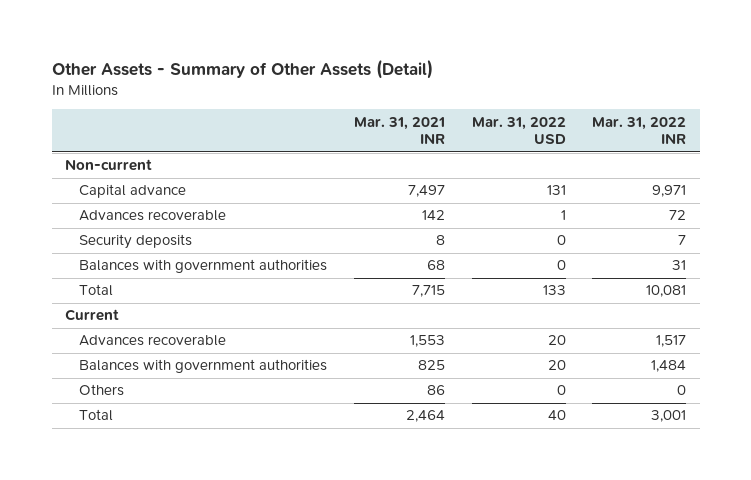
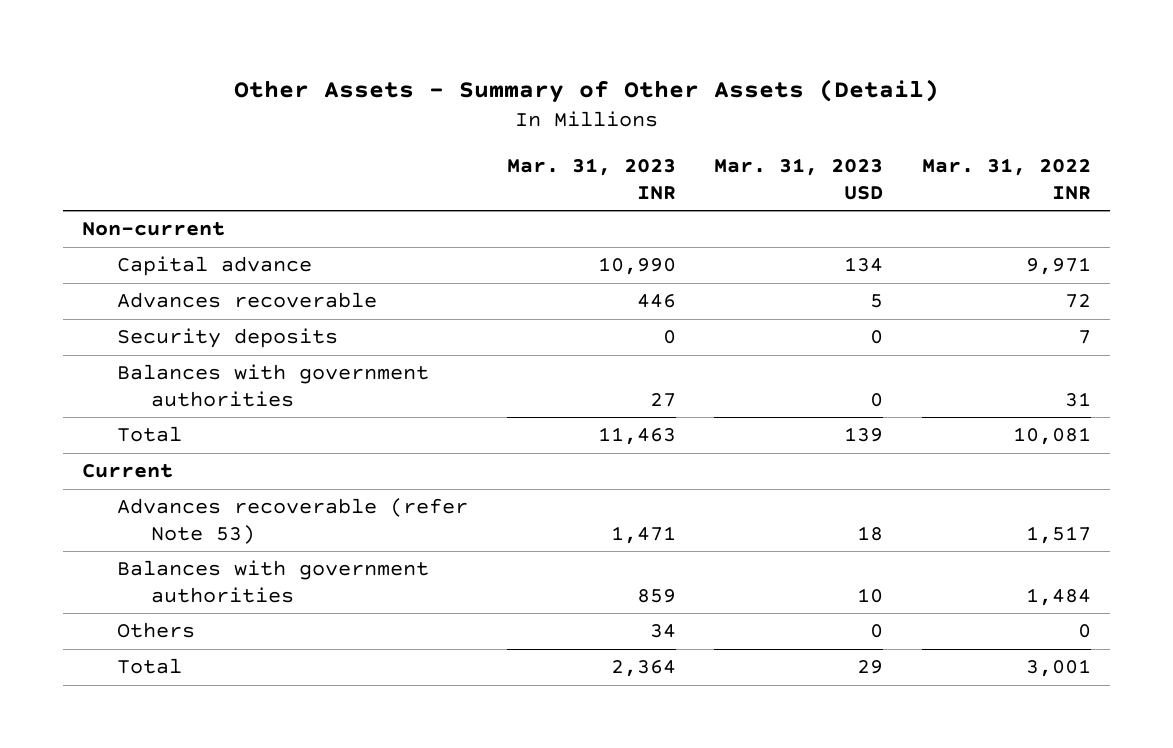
- | Mar. 31, 2021 INR | Mar. 31, 2022 USD | Mar. 31, 2022 INR
+ | Mar. 31, 2023 INR | Mar. 31, 2023 USD | Mar. 31, 2022 INR
- Advances recoverable | 1,553 | 20 | 1,517
+ Advances recoverable (refer Note 53) | 1,471 | 18 | 1,517

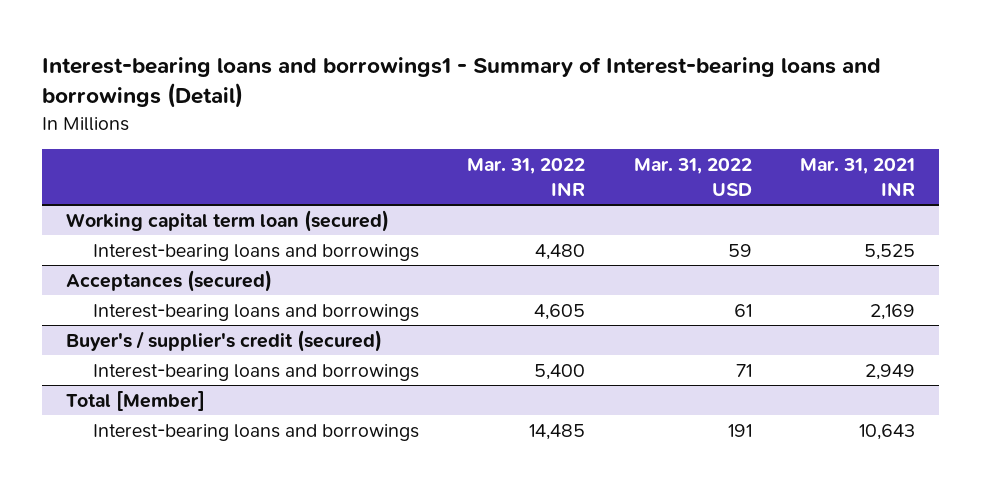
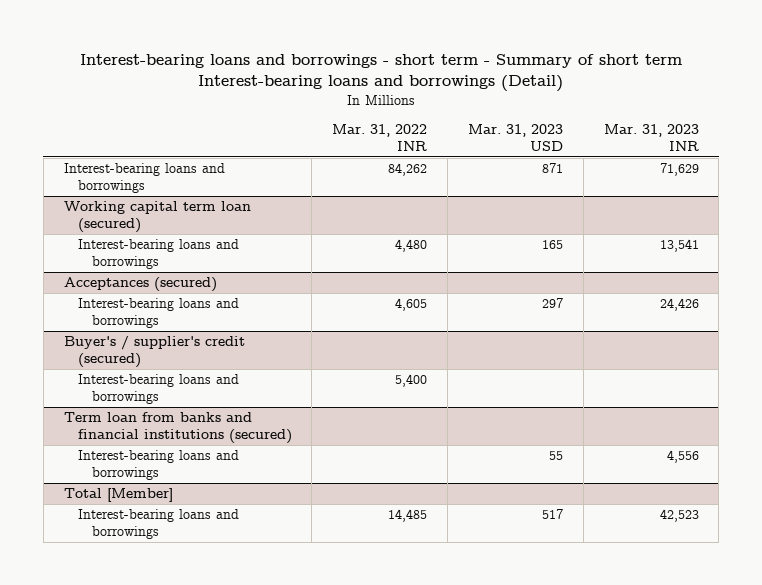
- Interest-bearing loans and borrowings1 - Summary of Interest-bearing loans and borrowings (Detail)
+ Interest-bearing loans and borrowings - short term - Summary of short term Interest-bearing loans and borrowings (Detail)
- | Mar. 31, 2022 INR | Mar. 31, 2022 USD | Mar. 31, 2021 INR
+ | Mar. 31, 2022 INR | Mar. 31, 2023 USD | Mar. 31, 2023 INR
+ Interest-bearing loans and borrowings | 84,262 | 871 | 71,629
+ Term loan from banks and financial institutions (secured)
+ Interest-bearing loans and borrowings | | 55 | 4,556

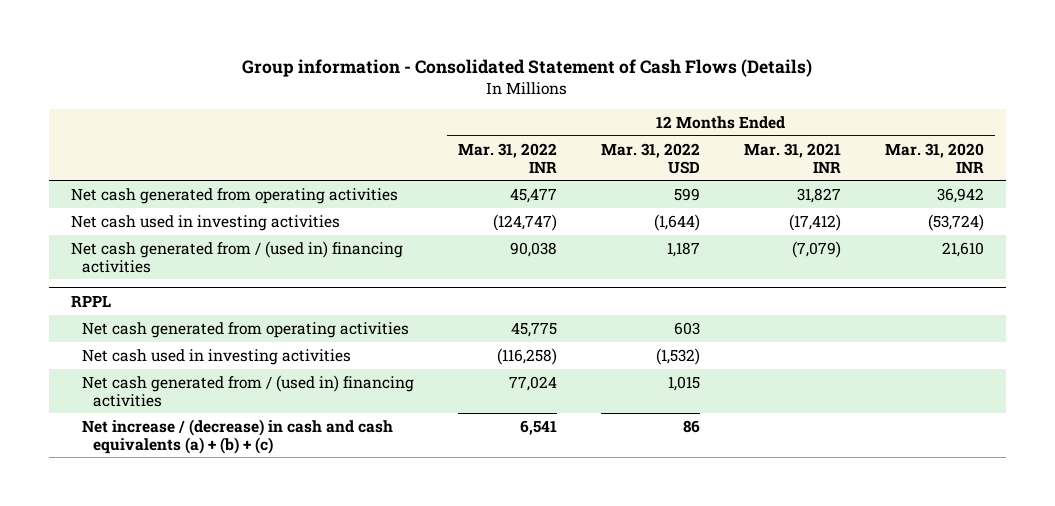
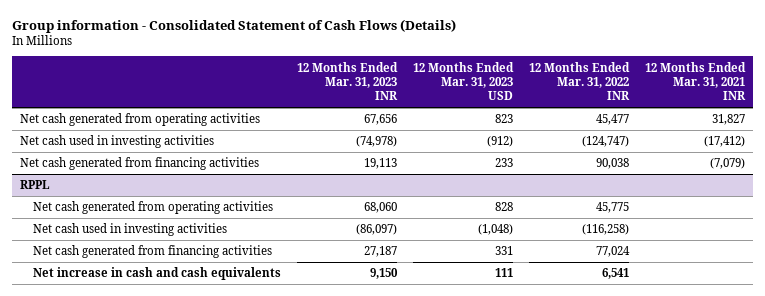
- | 12 Months Ended Mar. 31, 2022 INR | 12 Months Ended Mar. 31, 2022 USD | 12 Months Ended Mar. 31, 2021 INR | 12 Months Ended Mar. 31, 2020 INR
+ | 12 Months Ended Mar. 31, 2023 INR | 12 Months Ended Mar. 31, 2023 USD | 12 Months Ended Mar. 31, 2022 INR | 12 Months Ended Mar. 31, 2021 INR
- Net cash generated from / (used in) financing activities | 90,038 | 1,187 | (7,079) | 21,610
+ Net cash generated from financing activities | 19,113 | 233 | 90,038 | (7,079)
@ RPPL
- Net cash generated from / (used in) financing activities | 77,024 | 1,015 | |
- Net increase / (decrease) in cash and cash equivalents (a) + (b) + (c) | 6,541 | 86 | |
+ Net cash generated from financing activities | 27,187 | 331 | 77,024 |
+ Net increase in cash and cash equivalents | 9,150 | 111 | 6,541 |

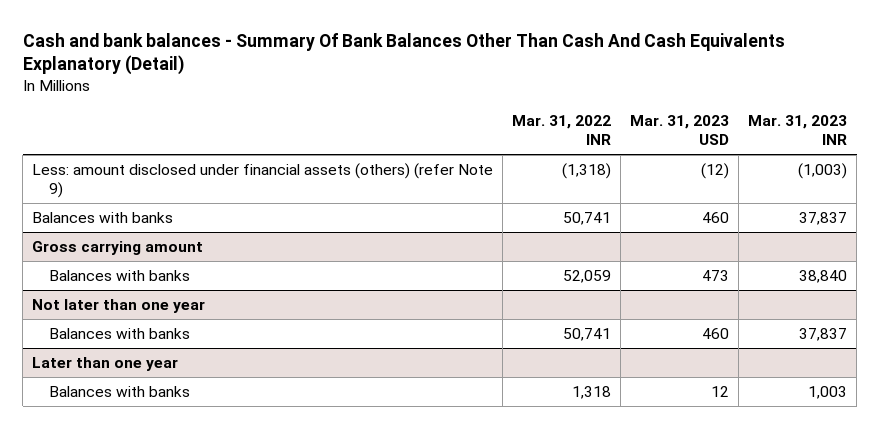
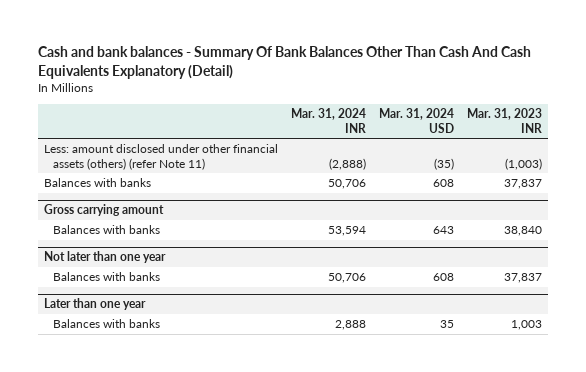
- | Mar. 31, 2022 INR | Mar. 31, 2023 USD | Mar. 31, 2023 INR
+ | Mar. 31, 2024 INR | Mar. 31, 2024 USD | Mar. 31, 2023 INR
- Less: amount disclosed under financial assets (others) (refer Note 9) | (1,318) | (12) | (1,003)
+ Less: amount disclosed under other financial assets (others) (refer Note 11) | (2,888) | (35) | (1,003)

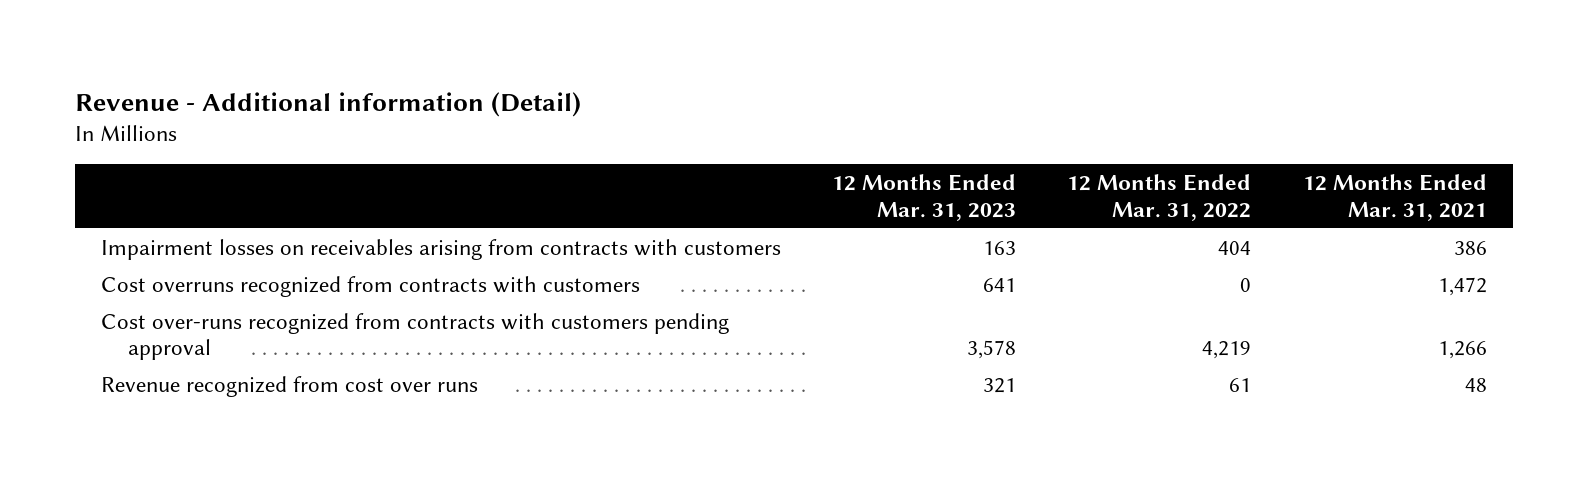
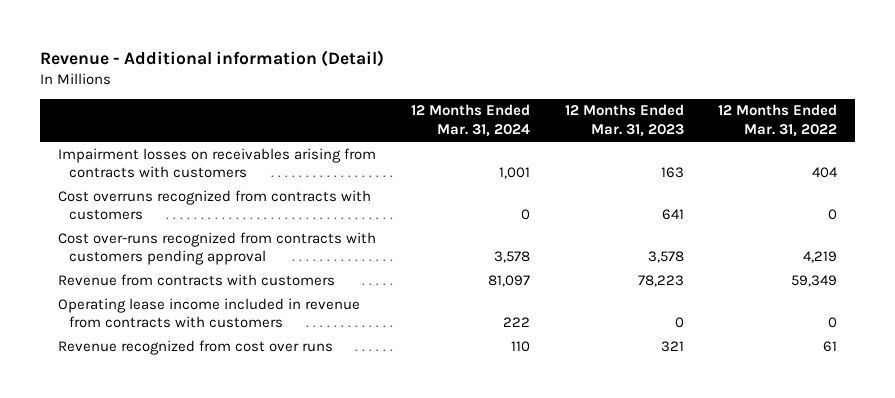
- | 12 Months Ended Mar. 31, 2023 | 12 Months Ended Mar. 31, 2022 | 12 Months Ended Mar. 31, 2021
+ | 12 Months Ended Mar. 31, 2024 | 12 Months Ended Mar. 31, 2023 | 12 Months Ended Mar. 31, 2022
+ Revenue from contracts with customers | 81,097 | 78,223 | 59,349
+ Operating lease income included in revenue from contracts with customers | 222 | 0 | 0

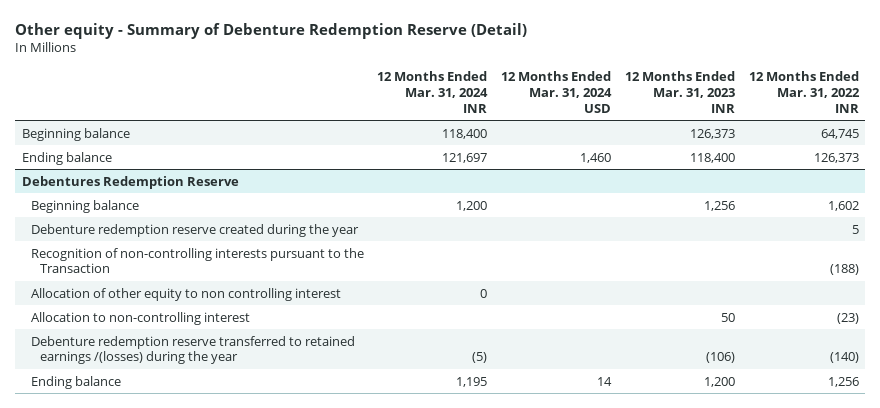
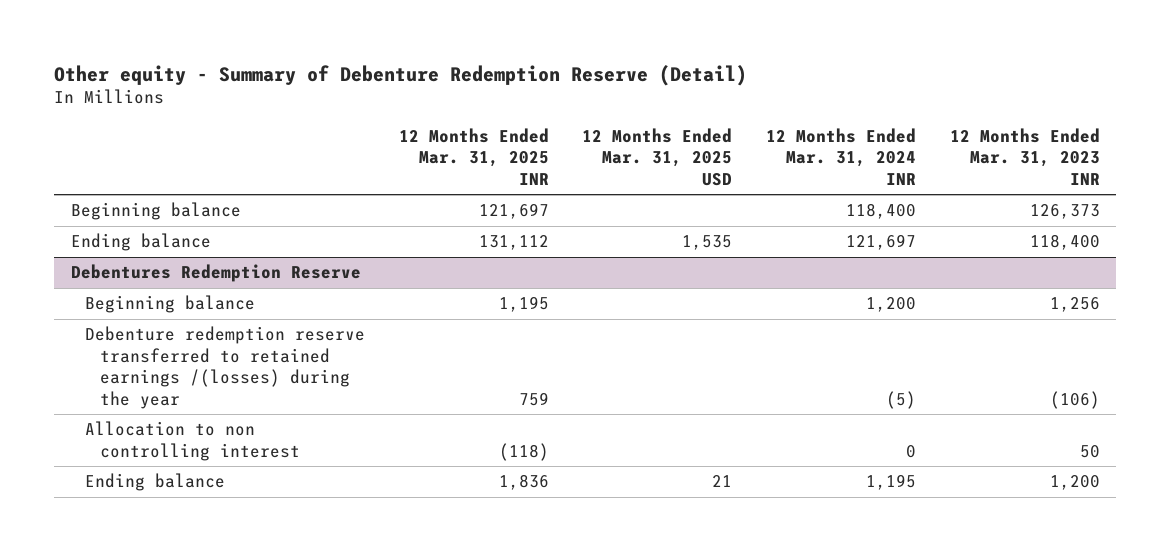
- | 12 Months Ended Mar. 31, 2024 INR | 12 Months Ended Mar. 31, 2024 USD | 12 Months Ended Mar. 31, 2023 INR | 12 Months Ended Mar. 31, 2022 INR
+ | 12 Months Ended Mar. 31, 2025 INR | 12 Months Ended Mar. 31, 2025 USD | 12 Months Ended Mar. 31, 2024 INR | 12 Months Ended Mar. 31, 2023 INR
@ Debentures Redemption Reserve
- Debenture redemption reserve created during the year | | | | 5
- Recognition of non-controlling interests pursuant to the Transaction | | | | (188)
- Allocation of other equity to non controlling interest | 0 | | |
- Allocation to non-controlling interest | | | 50 | (23)
+ Allocation to non controlling interest | (118) | | 0 | 50

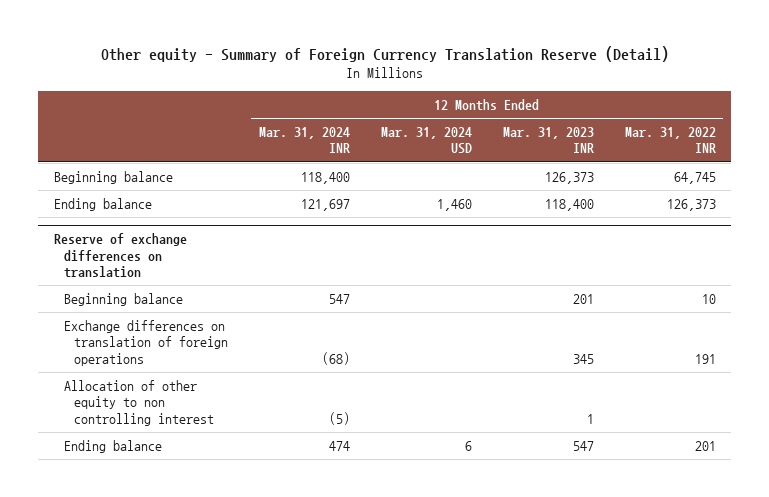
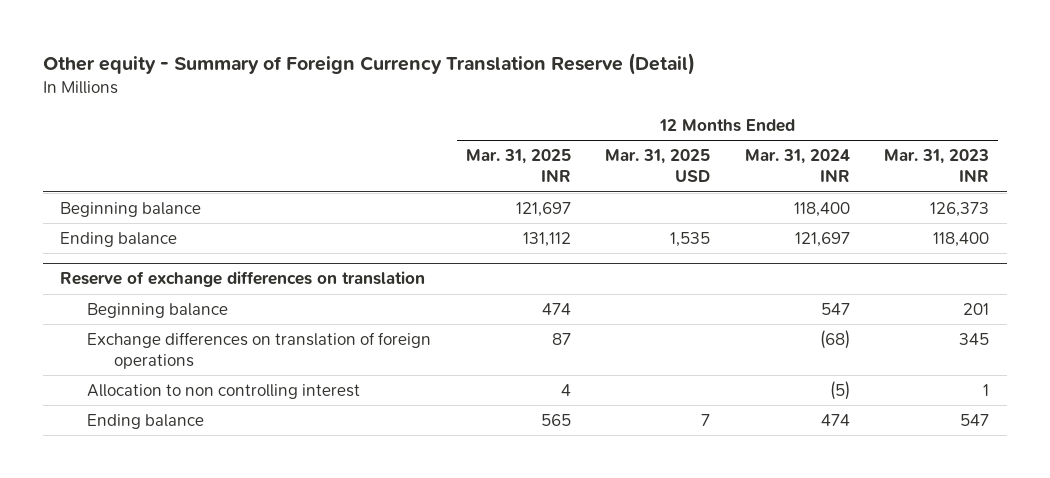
- | 12 Months Ended Mar. 31, 2024 INR | 12 Months Ended Mar. 31, 2024 USD | 12 Months Ended Mar. 31, 2023 INR | 12 Months Ended Mar. 31, 2022 INR
+ | 12 Months Ended Mar. 31, 2025 INR | 12 Months Ended Mar. 31, 2025 USD | 12 Months Ended Mar. 31, 2024 INR | 12 Months Ended Mar. 31, 2023 INR
@ Reserve of exchange differences on translation
- Allocation of other equity to non controlling interest | (5) | | 1 |
+ Allocation to non controlling interest | 4 | | (5) | 1

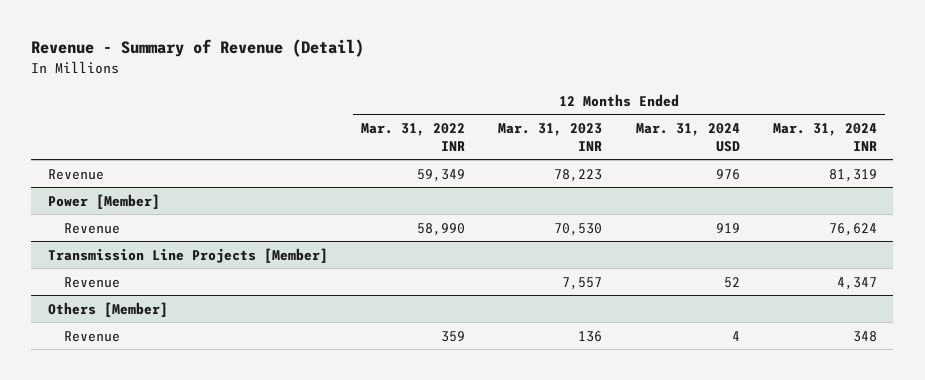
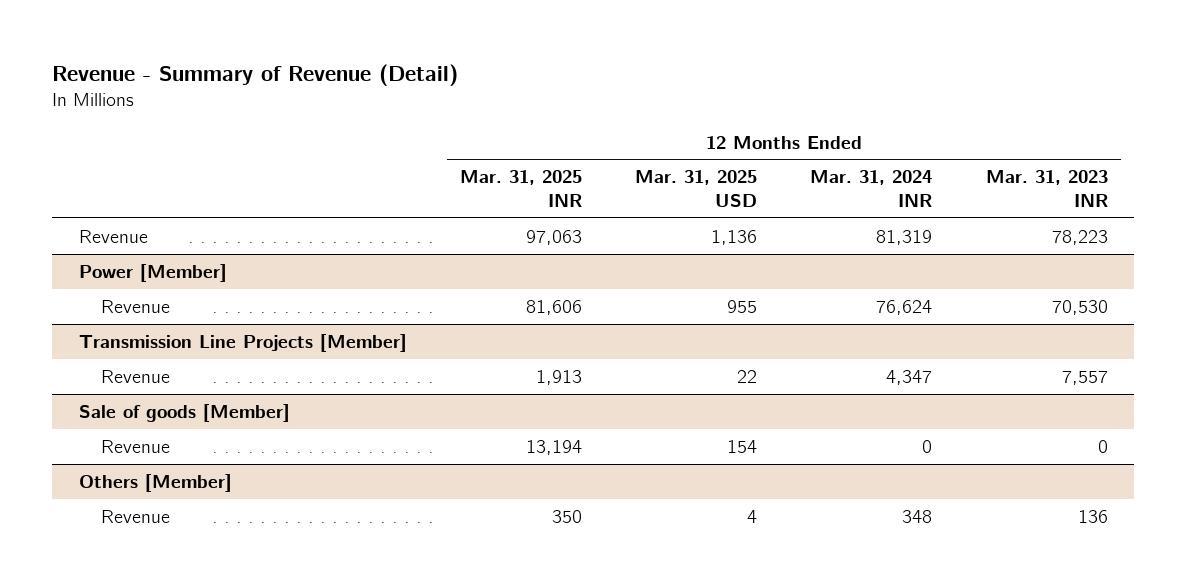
- | 12 Months Ended Mar. 31, 2022 INR | 12 Months Ended Mar. 31, 2023 INR | 12 Months Ended Mar. 31, 2024 USD | 12 Months Ended Mar. 31, 2024 INR
+ | 12 Months Ended Mar. 31, 2025 INR | 12 Months Ended Mar. 31, 2025 USD | 12 Months Ended Mar. 31, 2024 INR | 12 Months Ended Mar. 31, 2023 INR
+ Sale of goods [Member]
+ Revenue | 13,194 | 154 | 0 | 0

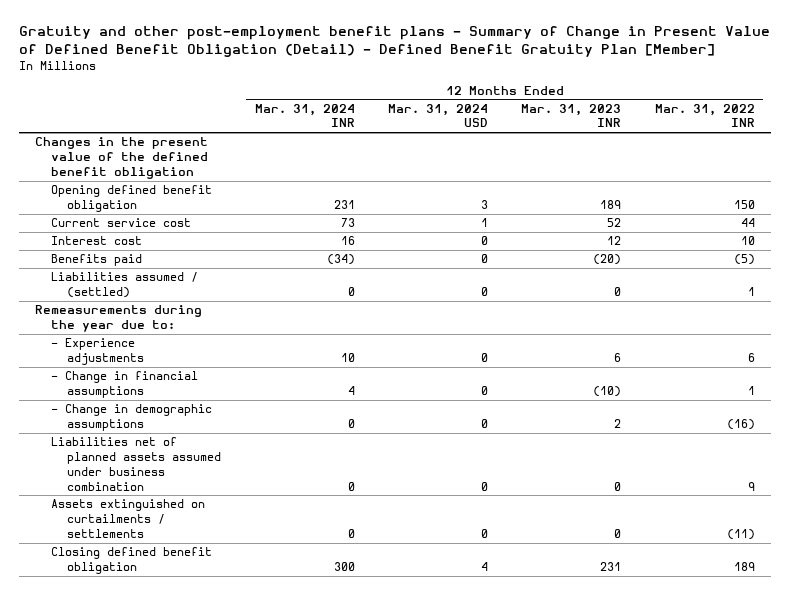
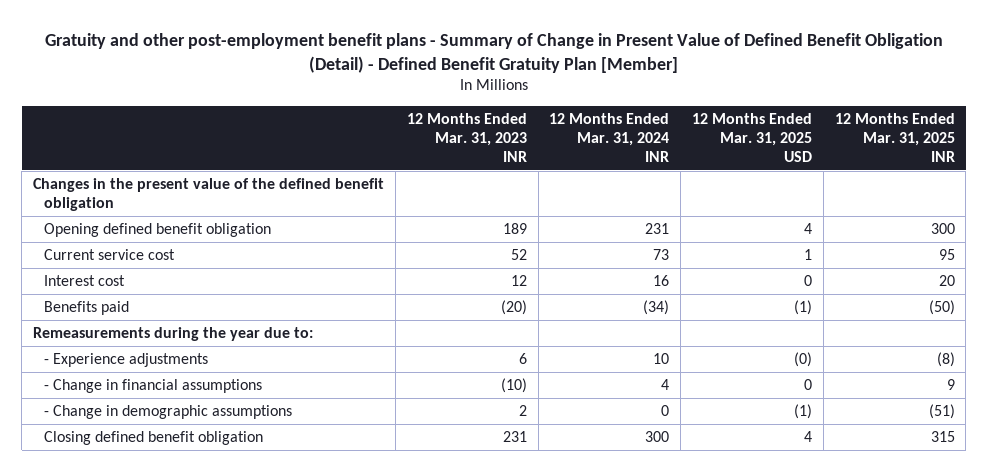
- | 12 Months Ended Mar. 31, 2024 INR | 12 Months Ended Mar. 31, 2024 USD | 12 Months Ended Mar. 31, 2023 INR | 12 Months Ended Mar. 31, 2022 INR
+ | 12 Months Ended Mar. 31, 2023 INR | 12 Months Ended Mar. 31, 2024 INR | 12 Months Ended Mar. 31, 2025 USD | 12 Months Ended Mar. 31, 2025 INR
- Liabilities assumed / (settled) | 0 | 0 | 0 | 1
- Liabilities net of planned assets assumed under business combination | 0 | 0 | 0 | 9
- Assets extinguished on curtailments / settlements | 0 | 0 | 0 | (11)

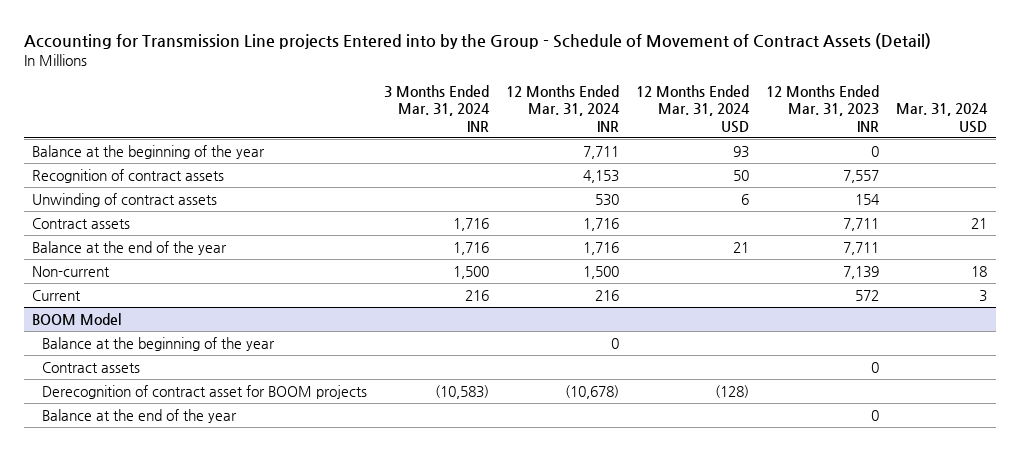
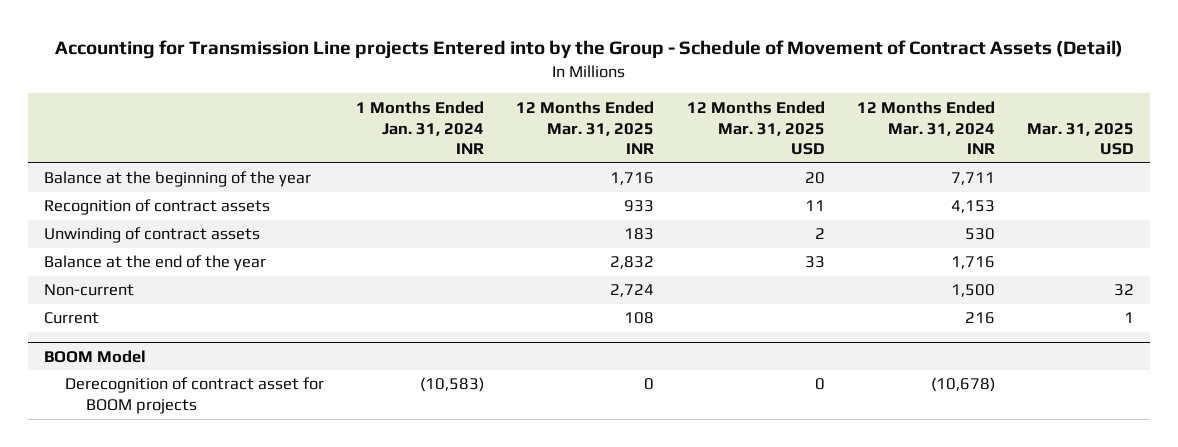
- | 3 Months Ended Mar. 31, 2024 INR | 12 Months Ended Mar. 31, 2024 INR | 12 Months Ended Mar. 31, 2024 USD | 12 Months Ended Mar. 31, 2023 INR | Mar. 31, 2024 USD
+ | 1 Months Ended Jan. 31, 2024 INR | 12 Months Ended Mar. 31, 2025 INR | 12 Months Ended Mar. 31, 2025 USD | 12 Months Ended Mar. 31, 2024 INR | Mar. 31, 2025 USD
- Contract assets | 1,716 | 1,716 | | 7,711 | 21
@ BOOM Model
- Balance at the beginning of the year | | 0 | | |
- Contract assets | | | | 0 |
- Balance at the end of the year | | | | 0 |

